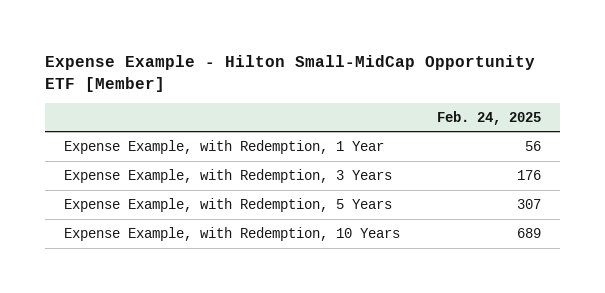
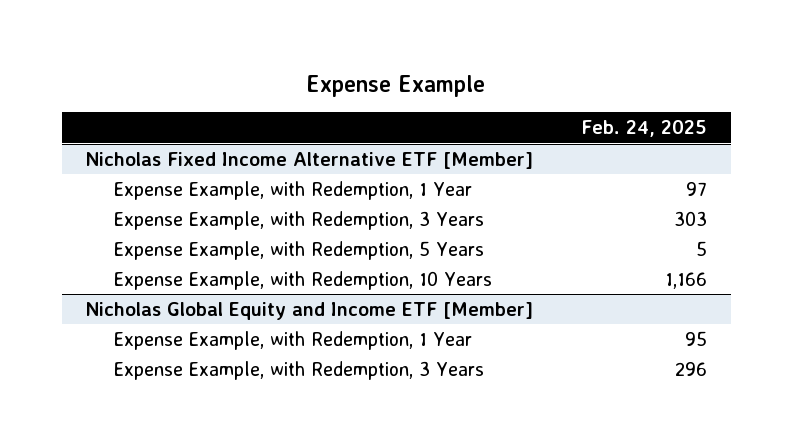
- Expense Example - Hilton Small-MidCap Opportunity ETF [Member]
+ Expense Example
- Expense Example, with Redemption, 1 Year | 56
- Expense Example, with Redemption, 3 Years | 176
- Expense Example, with Redemption, 5 Years | 307
- Expense Example, with Redemption, 10 Years | 689
+ Nicholas Fixed Income Alternative ETF [Member]
+ Expense Example, with Redemption, 1 Year | 97
+ Expense Example, with Redemption, 3 Years | 303
+ Expense Example, with Redemption, 5 Years | 5
+ Expense Example, with Redemption, 10 Years | 1,166
+ Nicholas Global Equity and Income ETF [Member]
+ Expense Example, with Redemption, 1 Year | 95
+ Expense Example, with Redemption, 3 Years | 296

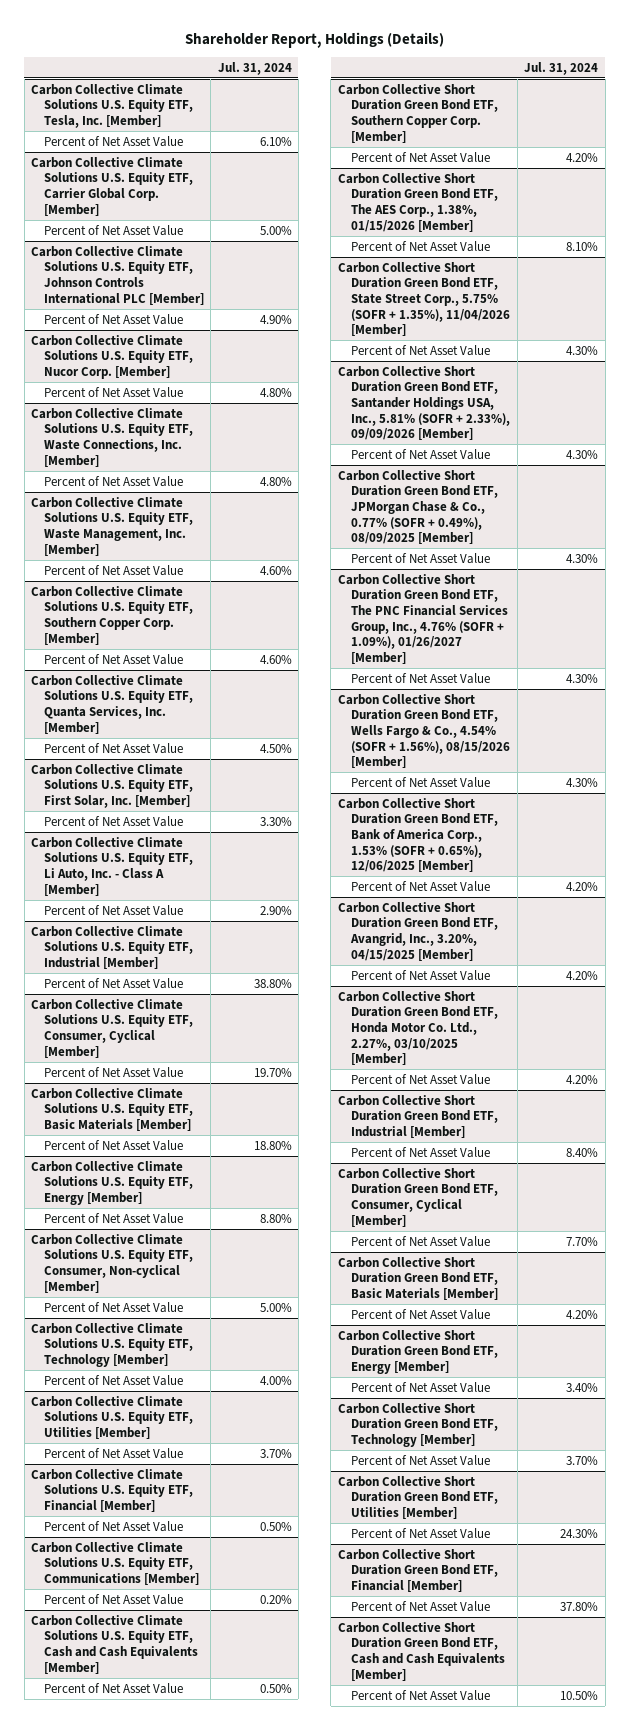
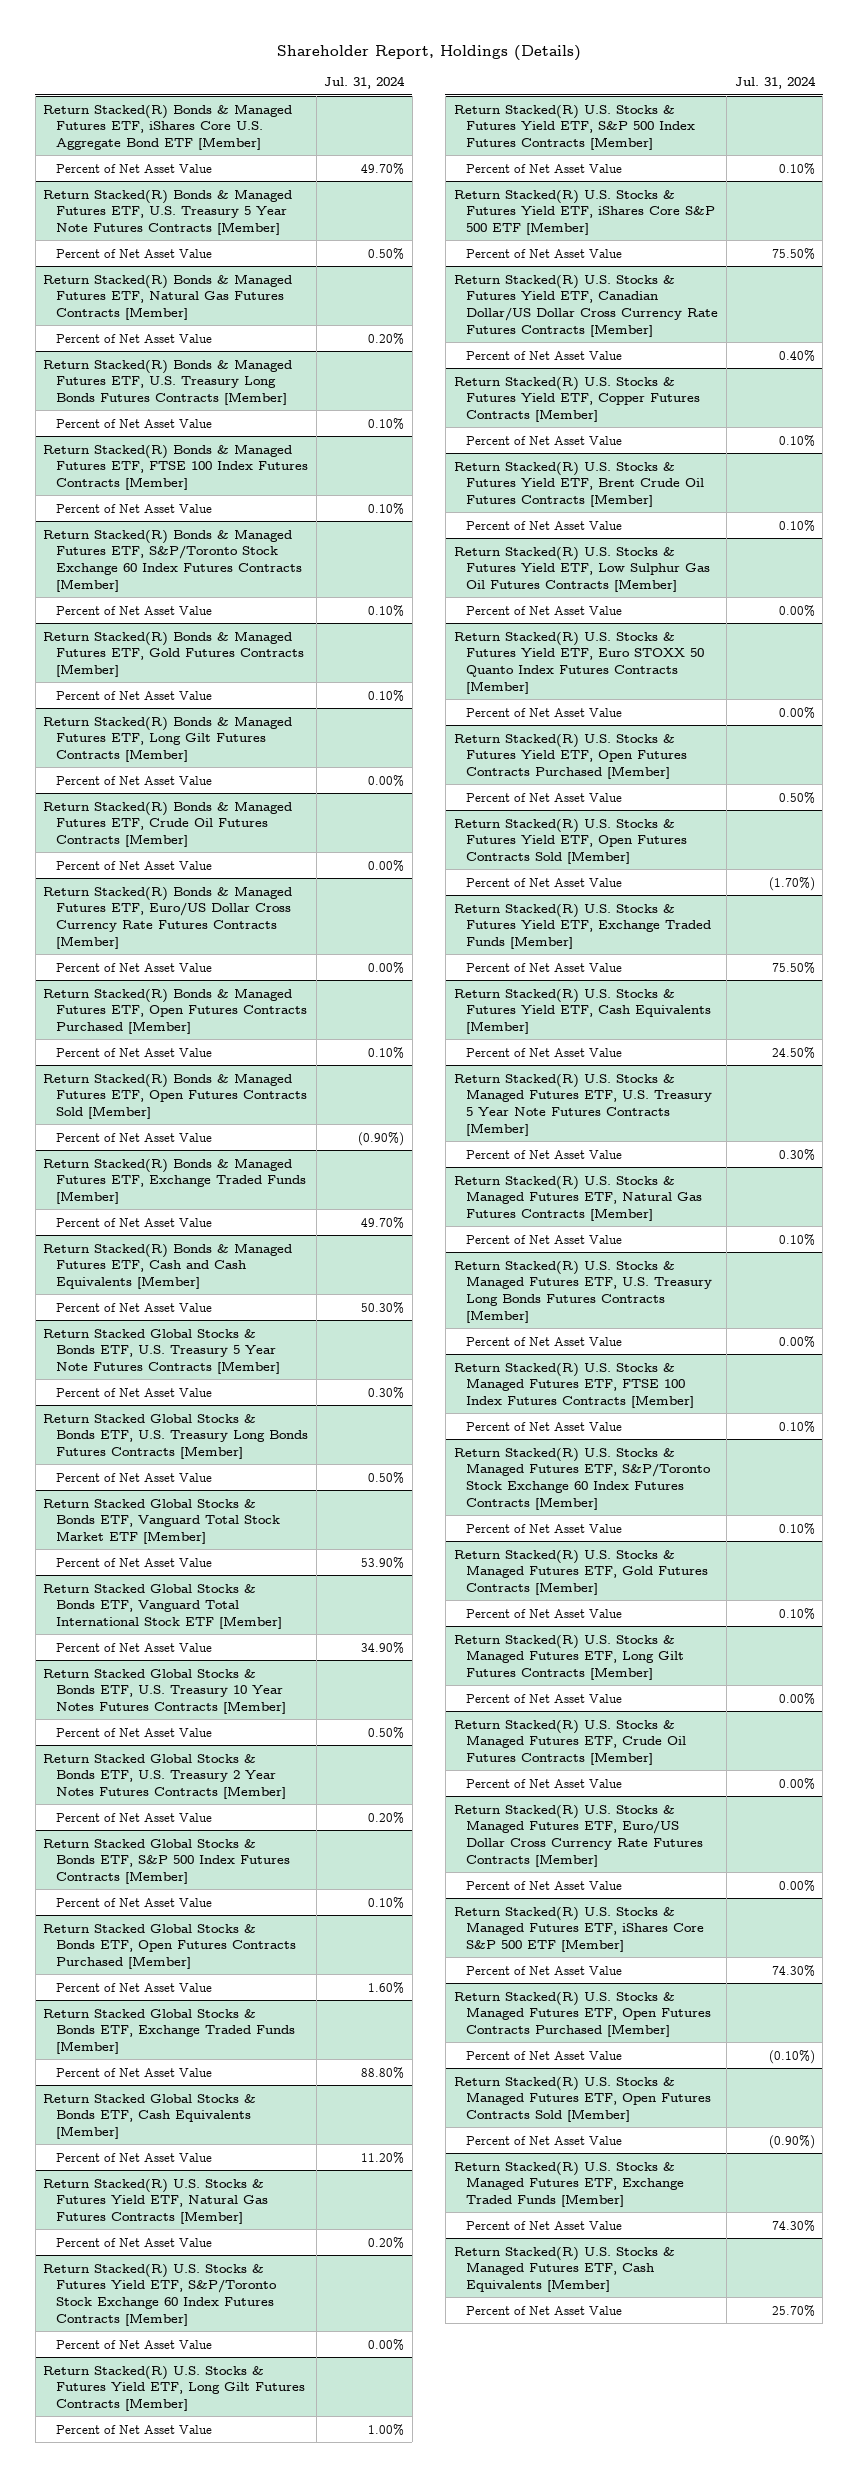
- Carbon Collective Climate Solutions U.S. Equity ETF, Tesla, Inc. [Member]
- Percent of Net Asset Value | 6.10%
- Carbon Collective Climate Solutions U.S. Equity ETF, Carrier Global Corp. [Member]
- Percent of Net Asset Value | 5.00%
- Carbon Collective Climate Solutions U.S. Equity ETF, Johnson Controls International PLC [Member]
- Percent of Net Asset Value | 4.90%
- Carbon Collective Climate Solutions U.S. Equity ETF, Nucor Corp. [Member]
- Percent of Net Asset Value | 4.80%
- Carbon Collective Climate Solutions U.S. Equity ETF, Waste Connections, Inc. [Member]
- Percent of Net Asset Value | 4.80%
- Carbon Collective Climate Solutions U.S. Equity ETF, Waste Management, Inc. [Member]
- Percent of Net Asset Value | 4.60%
- Carbon Collective Climate Solutions U.S. Equity ETF, Southern Copper Corp. [Member]
- Percent of Net Asset Value | 4.60%
- Carbon Collective Climate Solutions U.S. Equity ETF, Quanta Services, Inc. [Member]
- Percent of Net Asset Value | 4.50%
- Carbon Collective Climate Solutions U.S. Equity ETF, First Solar, Inc. [Member]
- Percent of Net Asset Value | 3.30%
- Carbon Collective Climate Solutions U.S. Equity ETF, Li Auto, Inc. - Class A [Member]
- Percent of Net Asset Value | 2.90%
- Carbon Collective Climate Solutions U.S. Equity ETF, Industrial [Member]
- Percent of Net Asset Value | 38.80%
- Carbon Collective Climate Solutions U.S. Equity ETF, Consumer, Cyclical [Member]
- Percent of Net Asset Value | 19.70%
- Carbon Collective Climate Solutions U.S. Equity ETF, Basic Materials [Member]
- Percent of Net Asset Value | 18.80%
- Carbon Collective Climate Solutions U.S. Equity ETF, Energy [Member]
- Percent of Net Asset Value | 8.80%
- Carbon Collective Climate Solutions U.S. Equity ETF, Consumer, Non-cyclical [Member]
- Percent of Net Asset Value | 5.00%
- Carbon Collective Climate Solutions U.S. Equity ETF, Technology [Member]
- Percent of Net Asset Value | 4.00%
- Carbon Collective Climate Solutions U.S. Equity ETF, Utilities [Member]
- Percent of Net Asset Value | 3.70%
- Carbon Collective Climate Solutions U.S. Equity ETF, Financial [Member]
+ Return Stacked(R) Bonds & Managed Futures ETF, iShares Core U.S. Aggregate Bond ETF [Member]
+ Percent of Net Asset Value | 49.70%
+ Return Stacked(R) Bonds & Managed Futures ETF, U.S. Treasury 5 Year Note Futures Contracts [Member]
- Carbon Collective Climate Solutions U.S. Equity ETF, Communications [Member]
+ Return Stacked(R) Bonds & Managed Futures ETF, Natural Gas Futures Contracts [Member]
- Carbon Collective Climate Solutions U.S. Equity ETF, Cash and Cash Equivalents [Member]
+ Return Stacked(R) Bonds & Managed Futures ETF, U.S. Treasury Long Bonds Futures Contracts [Member]
+ Percent of Net Asset Value | 0.10%
+ Return Stacked(R) Bonds & Managed Futures ETF, FTSE 100 Index Futures Contracts [Member]
+ Percent of Net Asset Value | 0.10%
+ Return Stacked(R) Bonds & Managed Futures ETF, S&P/Toronto Stock Exchange 60 Index Futures Contracts [Member]
+ Percent of Net Asset Value | 0.10%
+ Return Stacked(R) Bonds & Managed Futures ETF, Gold Futures Contracts [Member]
+ Percent of Net Asset Value | 0.10%
+ Return Stacked(R) Bonds & Managed Futures ETF, Long Gilt Futures Contracts [Member]
+ Percent of Net Asset Value | 0.00%
+ Return Stacked(R) Bonds & Managed Futures ETF, Crude Oil Futures Contracts [Member]
+ Percent of Net Asset Value | 0.00%
+ Return Stacked(R) Bonds & Managed Futures ETF, Euro/US Dollar Cross Currency Rate Futures Contracts [Member]
+ Percent of Net Asset Value | 0.00%
+ Return Stacked(R) Bonds & Managed Futures ETF, Open Futures Contracts Purchased [Member]
+ Percent of Net Asset Value | 0.10%
+ Return Stacked(R) Bonds & Managed Futures ETF, Open Futures Contracts Sold [Member]
+ Percent of Net Asset Value | (0.90%)
+ Return Stacked(R) Bonds & Managed Futures ETF, Exchange Traded Funds [Member]
+ Percent of Net Asset Value | 49.70%
+ Return Stacked(R) Bonds & Managed Futures ETF, Cash and Cash Equivalents [Member]
+ Percent of Net Asset Value | 50.30%
+ Return Stacked Global Stocks & Bonds ETF, U.S. Treasury 5 Year Note Futures Contracts [Member]
+ Percent of Net Asset Value | 0.30%
+ Return Stacked Global Stocks & Bonds ETF, U.S. Treasury Long Bonds Futures Contracts [Member]
- Carbon Collective Short Duration Green Bond ETF, Southern Copper Corp. [Member]
- Percent of Net Asset Value | 4.20%
- Carbon Collective Short Duration Green Bond ETF, The AES Corp., 1.38%, 01/15/2026 [Member]
- Percent of Net Asset Value | 8.10%
- Carbon Collective Short Duration Green Bond ETF, State Street Corp., 5.75% (SOFR + 1.35%), 11/04/2026 [Member]
- Percent of Net Asset Value | 4.30%
- Carbon Collective Short Duration Green Bond ETF, Santander Holdings USA, Inc., 5.81% (SOFR + 2.33%), 09/09/2026 [Member]
- Percent of Net Asset Value | 4.30%
- Carbon Collective Short Duration Green Bond ETF, JPMorgan Chase & Co., 0.77% (SOFR + 0.49%), 08/09/2025 [Member]
- Percent of Net Asset Value | 4.30%
- Carbon Collective Short Duration Green Bond ETF, The PNC Financial Services Group, Inc., 4.76% (SOFR + 1.09%), 01/26/2027 [Member]
- Percent of Net Asset Value | 4.30%
- Carbon Collective Short Duration Green Bond ETF, Wells Fargo & Co., 4.54% (SOFR + 1.56%), 08/15/2026 [Member]
- Percent of Net Asset Value | 4.30%
- Carbon Collective Short Duration Green Bond ETF, Bank of America Corp., 1.53% (SOFR + 0.65%), 12/06/2025 [Member]
- Percent of Net Asset Value | 4.20%
- Carbon Collective Short Duration Green Bond ETF, Avangrid, Inc., 3.20%, 04/15/2025 [Member]
- Percent of Net Asset Value | 4.20%
- Carbon Collective Short Duration Green Bond ETF, Honda Motor Co. Ltd., 2.27%, 03/10/2025 [Member]
- Percent of Net Asset Value | 4.20%
- Carbon Collective Short Duration Green Bond ETF, Industrial [Member]
- Percent of Net Asset Value | 8.40%
- Carbon Collective Short Duration Green Bond ETF, Consumer, Cyclical [Member]
- Percent of Net Asset Value | 7.70%
- Carbon Collective Short Duration Green Bond ETF, Basic Materials [Member]
- Percent of Net Asset Value | 4.20%
- Carbon Collective Short Duration Green Bond ETF, Energy [Member]
- Percent of Net Asset Value | 3.40%
- Carbon Collective Short Duration Green Bond ETF, Technology [Member]
- Percent of Net Asset Value | 3.70%
- Carbon Collective Short Duration Green Bond ETF, Utilities [Member]
- Percent of Net Asset Value | 24.30%
- Carbon Collective Short Duration Green Bond ETF, Financial [Member]
- Percent of Net Asset Value | 37.80%
- Carbon Collective Short Duration Green Bond ETF, Cash and Cash Equivalents [Member]
- Percent of Net Asset Value | 10.50%
+ Return Stacked Global Stocks & Bonds ETF, Vanguard Total Stock Market ETF [Member]
+ Percent of Net Asset Value | 53.90%
+ Return Stacked Global Stocks & Bonds ETF, Vanguard Total International Stock ETF [Member]
+ Percent of Net Asset Value | 34.90%
+ Return Stacked Global Stocks & Bonds ETF, U.S. Treasury 10 Year Notes Futures Contracts [Member]
+ Percent of Net Asset Value | 0.50%
+ Return Stacked Global Stocks & Bonds ETF, U.S. Treasury 2 Year Notes Futures Contracts [Member]
+ Percent of Net Asset Value | 0.20%
+ Return Stacked Global Stocks & Bonds ETF, S&P 500 Index Futures Contracts [Member]
+ Percent of Net Asset Value | 0.10%
+ Return Stacked Global Stocks & Bonds ETF, Open Futures Contracts Purchased [Member]
+ Percent of Net Asset Value | 1.60%
+ Return Stacked Global Stocks & Bonds ETF, Exchange Traded Funds [Member]
+ Percent of Net Asset Value | 88.80%
+ Return Stacked Global Stocks & Bonds ETF, Cash Equivalents [Member]
+ Percent of Net Asset Value | 11.20%
+ Return Stacked(R) U.S. Stocks & Futures Yield ETF, Natural Gas Futures Contracts [Member]
+ Percent of Net Asset Value | 0.20%
+ Return Stacked(R) U.S. Stocks & Futures Yield ETF, S&P/Toronto Stock Exchange 60 Index Futures Contracts [Member]
+ Percent of Net Asset Value | 0.00%
+ Return Stacked(R) U.S. Stocks & Futures Yield ETF, Long Gilt Futures Contracts [Member]
+ Percent of Net Asset Value | 1.00%
+ Return Stacked(R) U.S. Stocks & Futures Yield ETF, S&P 500 Index Futures Contracts [Member]
+ Percent of Net Asset Value | 0.10%
+ Return Stacked(R) U.S. Stocks & Futures Yield ETF, iShares Core S&P 500 ETF [Member]
+ Percent of Net Asset Value | 75.50%
+ Return Stacked(R) U.S. Stocks & Futures Yield ETF, Canadian Dollar/US Dollar Cross Currency Rate Futures Contracts [Member]
+ Percent of Net Asset Value | 0.40%
+ Return Stacked(R) U.S. Stocks & Futures Yield ETF, Copper Futures Contracts [Member]
+ Percent of Net Asset Value | 0.10%
+ Return Stacked(R) U.S. Stocks & Futures Yield ETF, Brent Crude Oil Futures Contracts [Member]
+ Percent of Net Asset Value | 0.10%
+ Return Stacked(R) U.S. Stocks & Futures Yield ETF, Low Sulphur Gas Oil Futures Contracts [Member]
+ Percent of Net Asset Value | 0.00%
+ Return Stacked(R) U.S. Stocks & Futures Yield ETF, Euro STOXX 50 Quanto Index Futures Contracts [Member]
+ Percent of Net Asset Value | 0.00%
+ Return Stacked(R) U.S. Stocks & Futures Yield ETF, Open Futures Contracts Purchased [Member]
+ Percent of Net Asset Value | 0.50%
+ Return Stacked(R) U.S. Stocks & Futures Yield ETF, Open Futures Contracts Sold [Member]
+ Percent of Net Asset Value | (1.70%)
+ Return Stacked(R) U.S. Stocks & Futures Yield ETF, Exchange Traded Funds [Member]
+ Percent of Net Asset Value | 75.50%
+ Return Stacked(R) U.S. Stocks & Futures Yield ETF, Cash Equivalents [Member]
+ Percent of Net Asset Value | 24.50%
+ Return Stacked(R) U.S. Stocks & Managed Futures ETF, U.S. Treasury 5 Year Note Futures Contracts [Member]
+ Percent of Net Asset Value | 0.30%
+ Return Stacked(R) U.S. Stocks & Managed Futures ETF, Natural Gas Futures Contracts [Member]
+ Percent of Net Asset Value | 0.10%
+ Return Stacked(R) U.S. Stocks & Managed Futures ETF, U.S. Treasury Long Bonds Futures Contracts [Member]
+ Percent of Net Asset Value | 0.00%
+ Return Stacked(R) U.S. Stocks & Managed Futures ETF, FTSE 100 Index Futures Contracts [Member]
+ Percent of Net Asset Value | 0.10%
+ Return Stacked(R) U.S. Stocks & Managed Futures ETF, S&P/Toronto Stock Exchange 60 Index Futures Contracts [Member]
+ Percent of Net Asset Value | 0.10%
+ Return Stacked(R) U.S. Stocks & Managed Futures ETF, Gold Futures Contracts [Member]
+ Percent of Net Asset Value | 0.10%
+ Return Stacked(R) U.S. Stocks & Managed Futures ETF, Long Gilt Futures Contracts [Member]
+ Percent of Net Asset Value | 0.00%
+ Return Stacked(R) U.S. Stocks & Managed Futures ETF, Crude Oil Futures Contracts [Member]
+ Percent of Net Asset Value | 0.00%
+ Return Stacked(R) U.S. Stocks & Managed Futures ETF, Euro/US Dollar Cross Currency Rate Futures Contracts [Member]
+ Percent of Net Asset Value | 0.00%
+ Return Stacked(R) U.S. Stocks & Managed Futures ETF, iShares Core S&P 500 ETF [Member]
+ Percent of Net Asset Value | 74.30%
+ Return Stacked(R) U.S. Stocks & Managed Futures ETF, Open Futures Contracts Purchased [Member]
+ Percent of Net Asset Value | (0.10%)
+ Return Stacked(R) U.S. Stocks & Managed Futures ETF, Open Futures Contracts Sold [Member]
+ Percent of Net Asset Value | (0.90%)
+ Return Stacked(R) U.S. Stocks & Managed Futures ETF, Exchange Traded Funds [Member]
+ Percent of Net Asset Value | 74.30%
+ Return Stacked(R) U.S. Stocks & Managed Futures ETF, Cash Equivalents [Member]
+ Percent of Net Asset Value | 25.70%

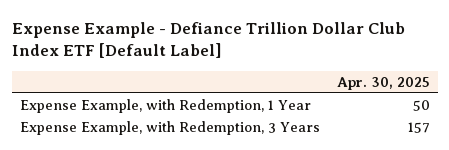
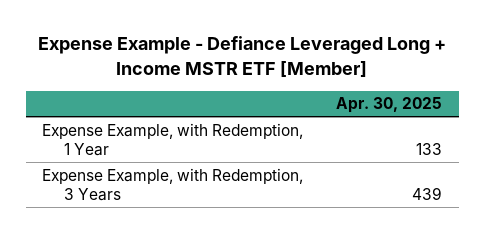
- Expense Example - Defiance Trillion Dollar Club Index ETF [Default Label]
+ Expense Example - Defiance Leveraged Long + Income MSTR ETF [Member]
- Expense Example, with Redemption, 1 Year | 50
- Expense Example, with Redemption, 3 Years | 157
+ Expense Example, with Redemption, 1 Year | 133
+ Expense Example, with Redemption, 3 Years | 439

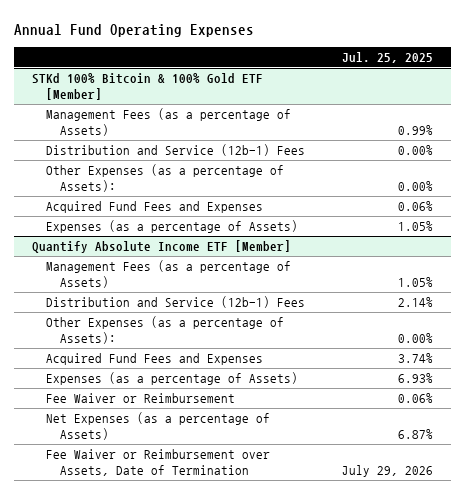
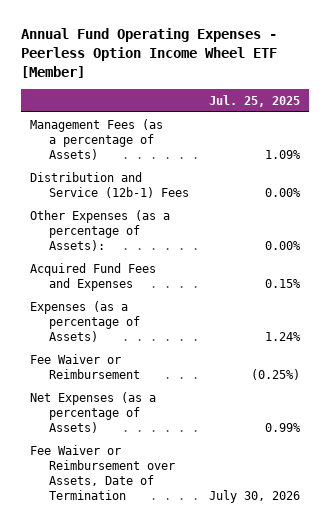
- Annual Fund Operating Expenses
+ Annual Fund Operating Expenses - Peerless Option Income Wheel ETF [Member]
- STKd 100% Bitcoin & 100% Gold ETF [Member]
- Management Fees (as a percentage of Assets) | 0.99%
+ Management Fees (as a percentage of Assets) | 1.09%
- Acquired Fund Fees and Expenses | 0.06%
- Expenses (as a percentage of Assets) | 1.05%
- Quantify Absolute Income ETF [Member]
- Management Fees (as a percentage of Assets) | 1.05%
- Distribution and Service (12b-1) Fees | 2.14%
- Other Expenses (as a percentage of Assets): | 0.00%
- Acquired Fund Fees and Expenses | 3.74%
- Expenses (as a percentage of Assets) | 6.93%
- Fee Waiver or Reimbursement | 0.06%
- Net Expenses (as a percentage of Assets) | 6.87%
- Fee Waiver or Reimbursement over Assets, Date of Termination | July 29, 2026
+ Acquired Fund Fees and Expenses | 0.15%
+ Expenses (as a percentage of Assets) | 1.24%
+ Fee Waiver or Reimbursement | (0.25%)
+ Net Expenses (as a percentage of Assets) | 0.99%
+ Fee Waiver or Reimbursement over Assets, Date of Termination | July 30, 2026

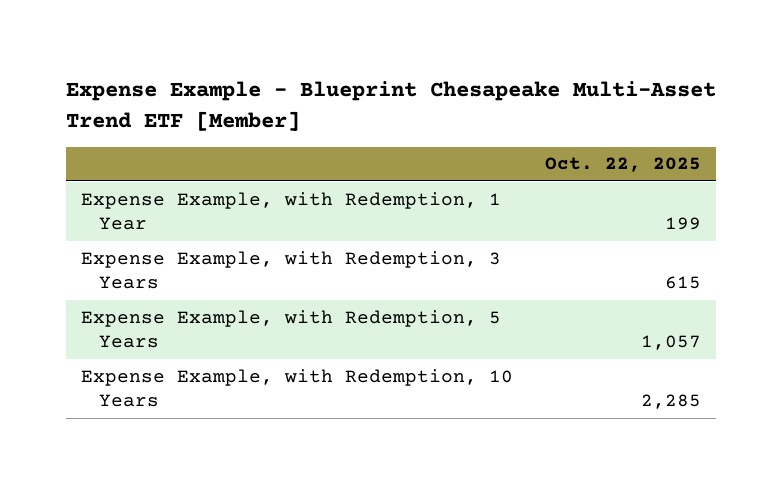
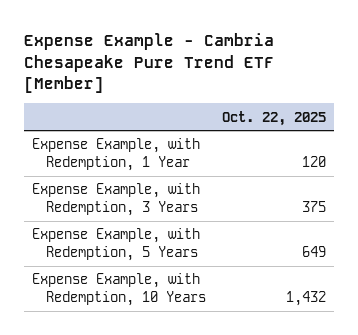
- Expense Example - Blueprint Chesapeake Multi-Asset Trend ETF [Member]
+ Expense Example - Cambria Chesapeake Pure Trend ETF [Member]
- Expense Example, with Redemption, 1 Year | 199
- Expense Example, with Redemption, 3 Years | 615
- Expense Example, with Redemption, 5 Years | 1,057
- Expense Example, with Redemption, 10 Years | 2,285
+ Expense Example, with Redemption, 1 Year | 120
+ Expense Example, with Redemption, 3 Years | 375
+ Expense Example, with Redemption, 5 Years | 649
+ Expense Example, with Redemption, 10 Years | 1,432

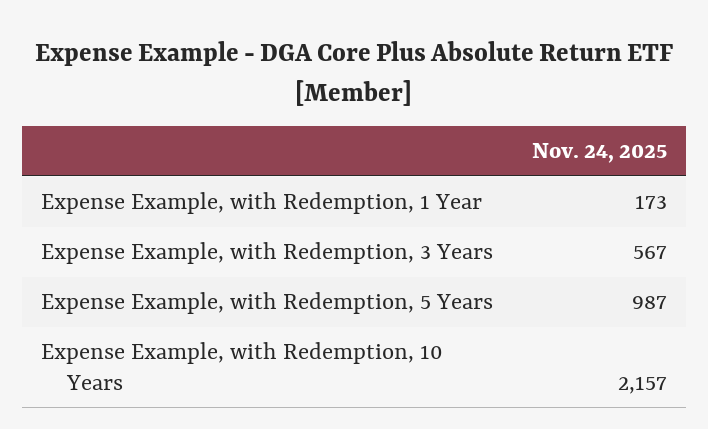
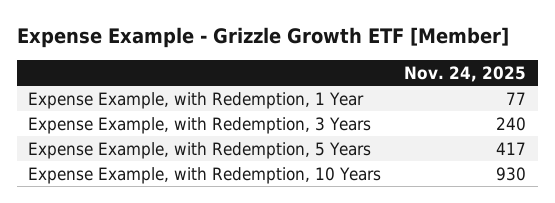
- Expense Example - DGA Core Plus Absolute Return ETF [Member]
+ Expense Example - Grizzle Growth ETF [Member]
- Expense Example, with Redemption, 1 Year | 173
- Expense Example, with Redemption, 3 Years | 567
- Expense Example, with Redemption, 5 Years | 987
- Expense Example, with Redemption, 10 Years | 2,157
+ Expense Example, with Redemption, 1 Year | 77
+ Expense Example, with Redemption, 3 Years | 240
+ Expense Example, with Redemption, 5 Years | 417
+ Expense Example, with Redemption, 10 Years | 930

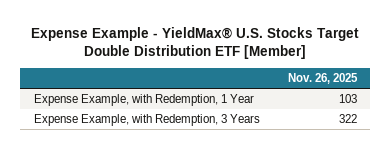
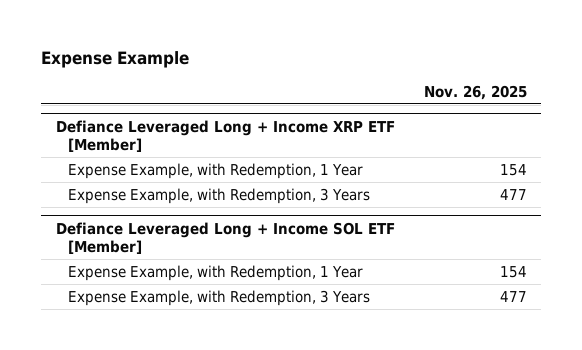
- Expense Example - YieldMax® U.S. Stocks Target Double Distribution ETF [Member]
+ Expense Example
- Expense Example, with Redemption, 1 Year | 103
- Expense Example, with Redemption, 3 Years | 322
+ Defiance Leveraged Long + Income XRP ETF [Member]
+ Expense Example, with Redemption, 1 Year | 154
+ Expense Example, with Redemption, 3 Years | 477
+ Defiance Leveraged Long + Income SOL ETF [Member]
+ Expense Example, with Redemption, 1 Year | 154
+ Expense Example, with Redemption, 3 Years | 477

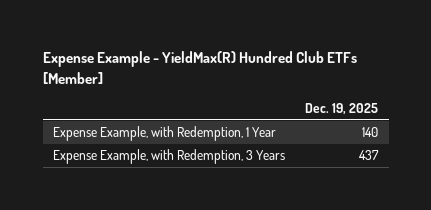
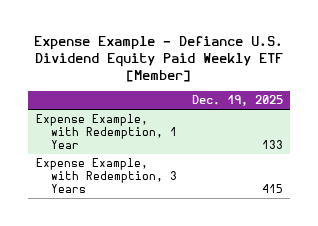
- Expense Example - YieldMax(R) Hundred Club ETFs [Member]
+ Expense Example - Defiance U.S. Dividend Equity Paid Weekly ETF [Member]
- Expense Example, with Redemption, 1 Year | 140
- Expense Example, with Redemption, 3 Years | 437
+ Expense Example, with Redemption, 1 Year | 133
+ Expense Example, with Redemption, 3 Years | 415

